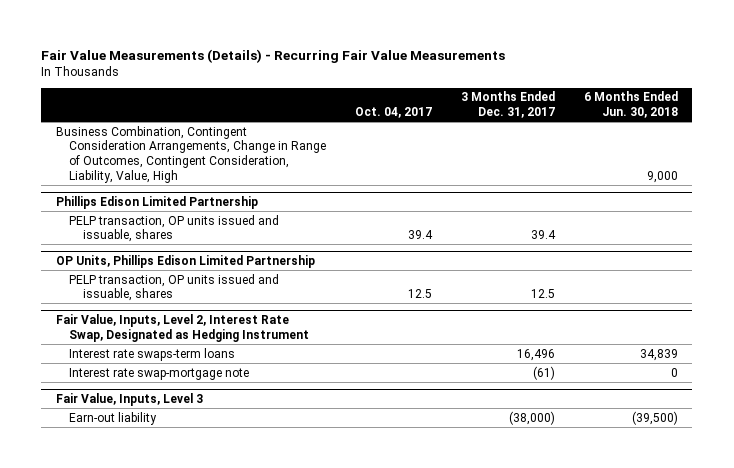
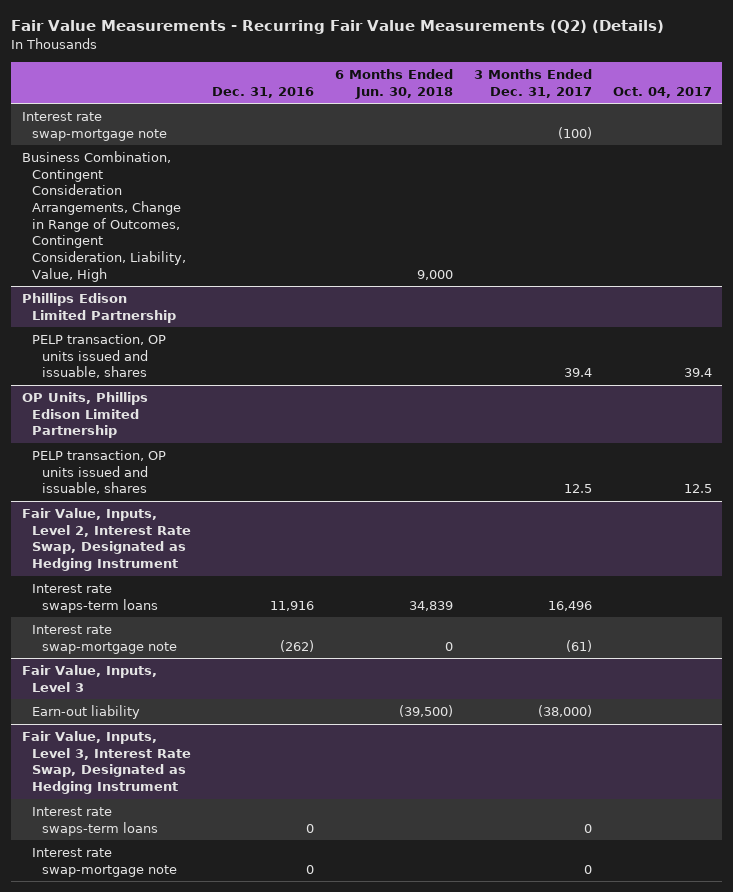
- Fair Value Measurements (Details) - Recurring Fair Value Measurements
+ Fair Value Measurements - Recurring Fair Value Measurements (Q2) (Details)
- | Oct. 04, 2017 | 3 Months Ended Dec. 31, 2017 | 6 Months Ended Jun. 30, 2018
+ | Dec. 31, 2016 | 6 Months Ended Jun. 30, 2018 | 3 Months Ended Dec. 31, 2017 | Oct. 04, 2017
+ Interest rate swap-mortgage note | | | (100) |
+ Fair Value, Inputs, Level 3, Interest Rate Swap, Designated as Hedging Instrument
+ Interest rate swaps-term loans | 0 | | 0 |
+ Interest rate swap-mortgage note | 0 | | 0 |

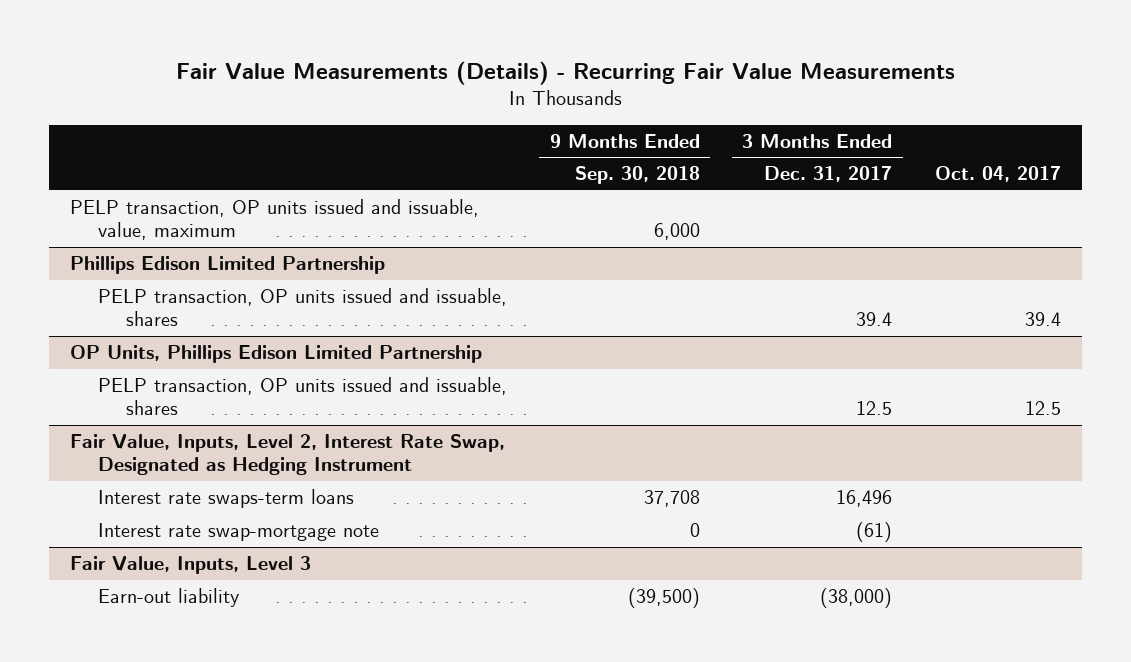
- Fair Value Measurements - Recurring Fair Value Measurements (Q2) (Details)
+ Fair Value Measurements (Details) - Recurring Fair Value Measurements
- | Dec. 31, 2016 | 6 Months Ended Jun. 30, 2018 | 3 Months Ended Dec. 31, 2017 | Oct. 04, 2017
+ | 9 Months Ended Sep. 30, 2018 | 3 Months Ended Dec. 31, 2017 | Oct. 04, 2017
- Interest rate swap-mortgage note | | | (100) |
- Business Combination, Contingent Consideration Arrangements, Change in Range of Outcomes, Contingent Consideration, Liability, Value, High | | 9,000 | |
+ PELP transaction, OP units issued and issuable, value, maximum | 6,000 | |
- Fair Value, Inputs, Level 3, Interest Rate Swap, Designated as Hedging Instrument
- Interest rate swaps-term loans | 0 | | 0 |
- Interest rate swap-mortgage note | 0 | | 0 |

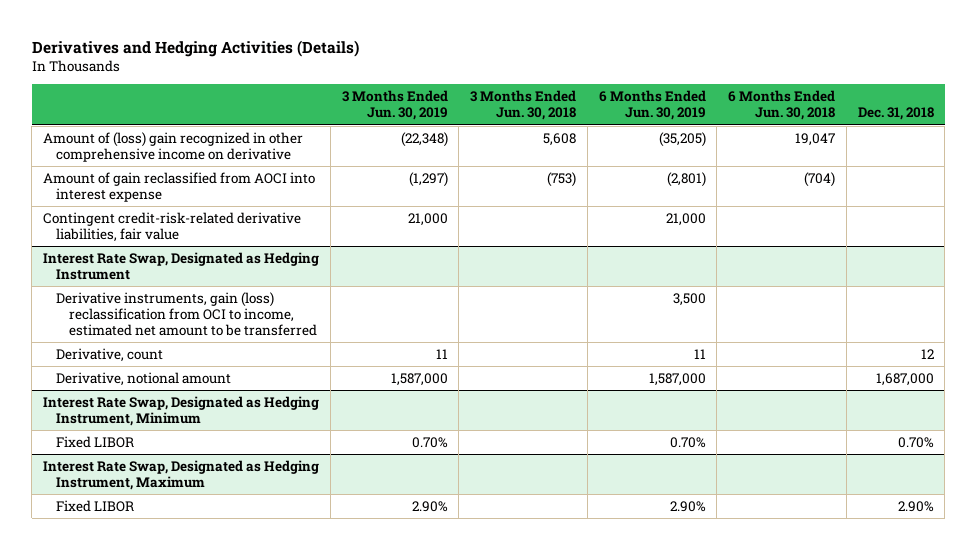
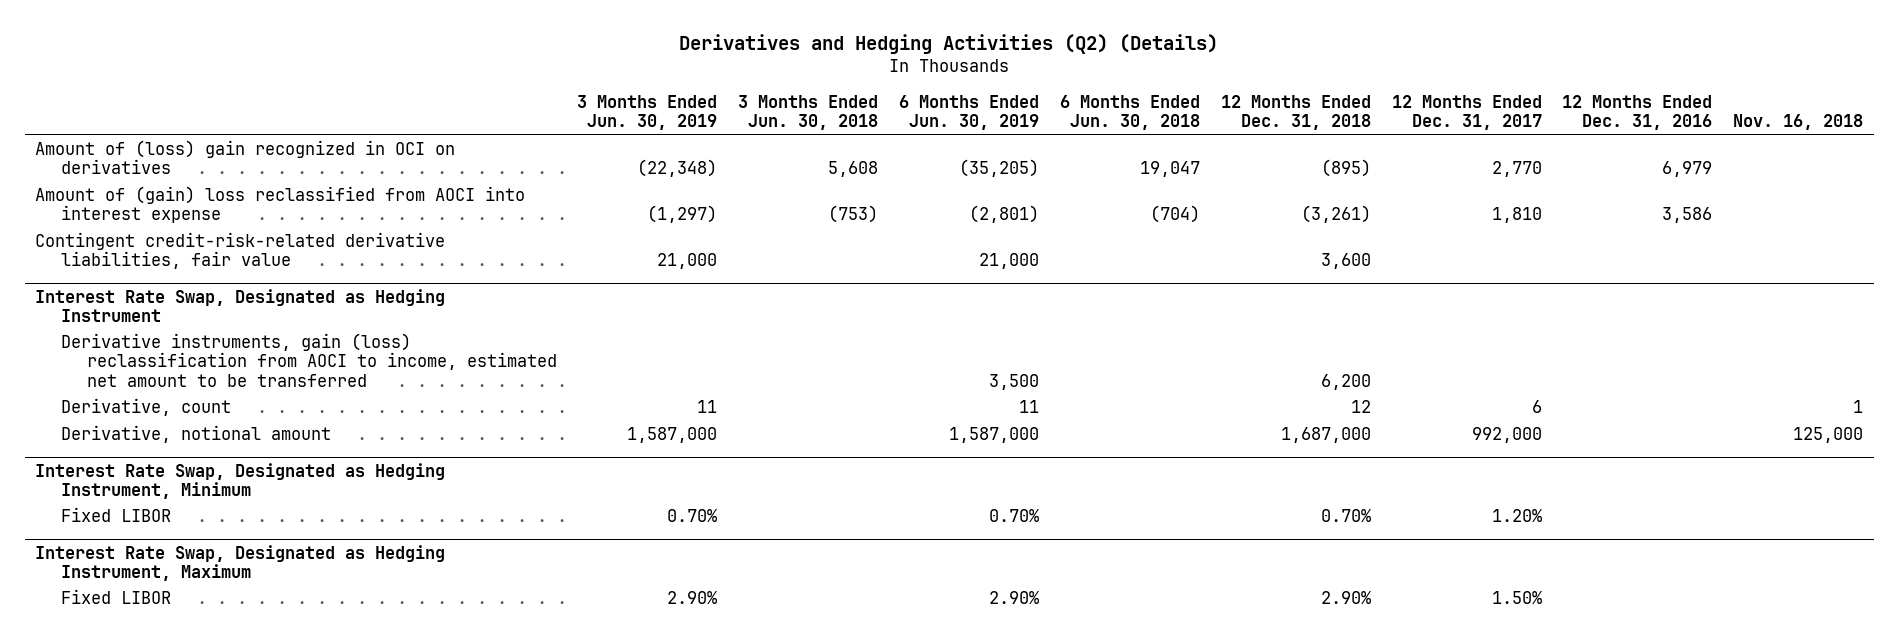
- Derivatives and Hedging Activities (Details)
+ Derivatives and Hedging Activities (Q2) (Details)
- | 3 Months Ended Jun. 30, 2019 | 3 Months Ended Jun. 30, 2018 | 6 Months Ended Jun. 30, 2019 | 6 Months Ended Jun. 30, 2018 | Dec. 31, 2018
+ | 3 Months Ended Jun. 30, 2019 | 3 Months Ended Jun. 30, 2018 | 6 Months Ended Jun. 30, 2019 | 6 Months Ended Jun. 30, 2018 | 12 Months Ended Dec. 31, 2018 | 12 Months Ended Dec. 31, 2017 | 12 Months Ended Dec. 31, 2016 | Nov. 16, 2018
- Amount of (loss) gain recognized in other comprehensive income on derivative | (22,348) | 5,608 | (35,205) | 19,047 |
- Amount of gain reclassified from AOCI into interest expense | (1,297) | (753) | (2,801) | (704) |
+ Amount of (loss) gain recognized in OCI on derivatives | (22,348) | 5,608 | (35,205) | 19,047 | (895) | 2,770 | 6,979 |
+ Amount of (gain) loss reclassified from AOCI into interest expense | (1,297) | (753) | (2,801) | (704) | (3,261) | 1,810 | 3,586 |
@ Interest Rate Swap, Designated as Hedging Instrument
- Derivative instruments, gain (loss) reclassification from OCI to income, estimated net amount to be transferred | | | 3,500 | |
+ Derivative instruments, gain (loss) reclassification from AOCI to income, estimated net amount to be transferred | | | 3,500 | | 6,200 | | |

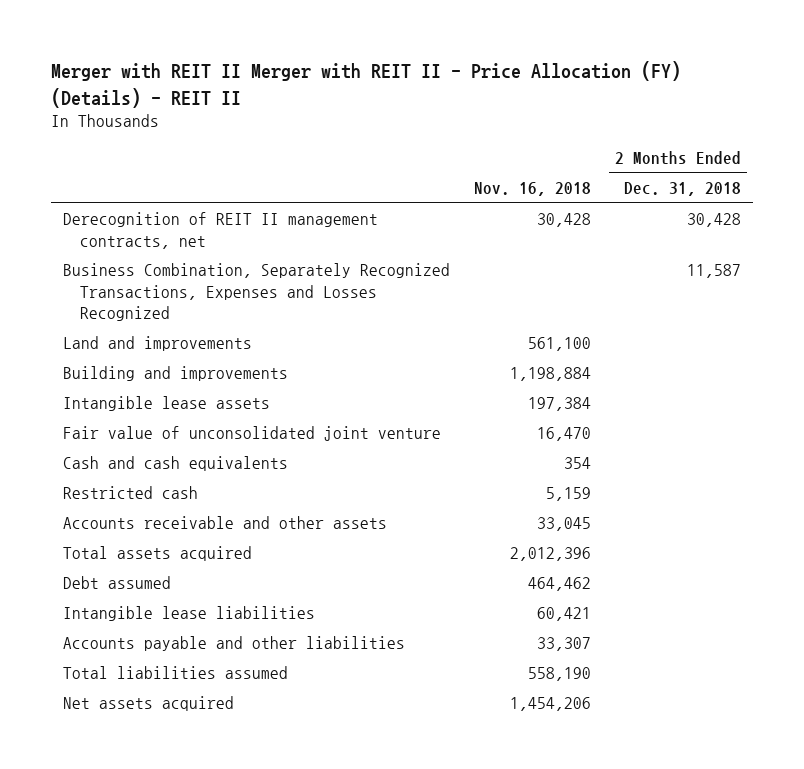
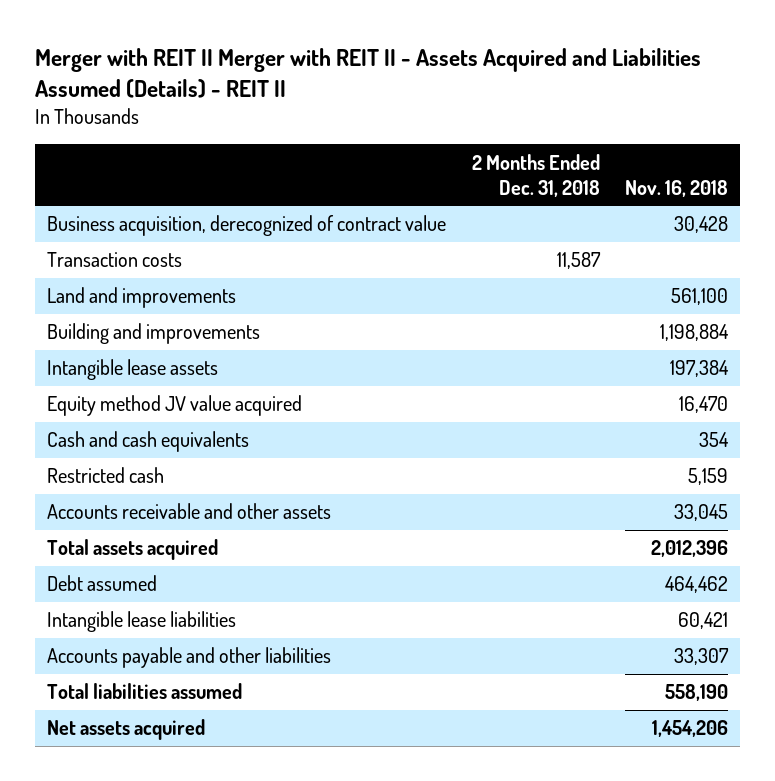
- Merger with REIT II Merger with REIT II - Price Allocation (FY) (Details) - REIT II
+ Merger with REIT II Merger with REIT II - Assets Acquired and Liabilities Assumed (Details) - REIT II
- | Nov. 16, 2018 | 2 Months Ended Dec. 31, 2018
+ | 2 Months Ended Dec. 31, 2018 | Nov. 16, 2018
- Derecognition of REIT II management contracts, net | 30,428 | 30,428
- Business Combination, Separately Recognized Transactions, Expenses and Losses Recognized | | 11,587
+ Business acquisition, derecognized of contract value | | 30,428
+ Transaction costs | 11,587 |
- Fair value of unconsolidated joint venture | 16,470 |
+ Equity method JV value acquired | | 16,470

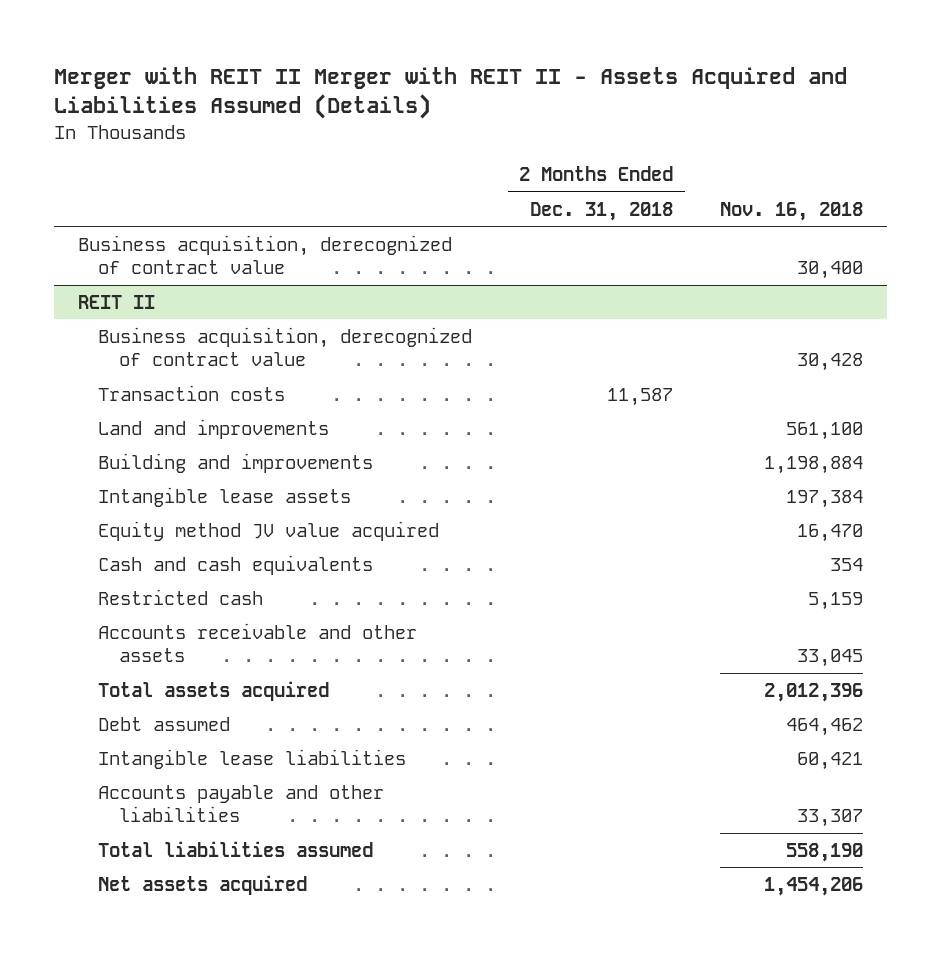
- Merger with REIT II Merger with REIT II - Assets Acquired and Liabilities Assumed (Details) - REIT II
+ Merger with REIT II Merger with REIT II - Assets Acquired and Liabilities Assumed (Details)
+ Business acquisition, derecognized of contract value | | 30,400
+ REIT II

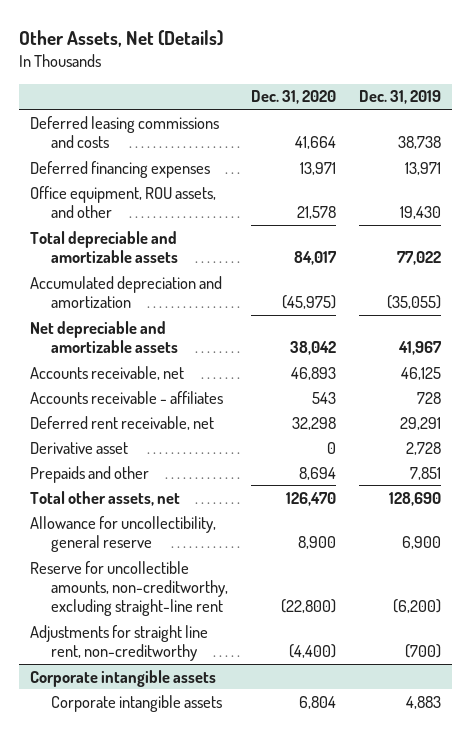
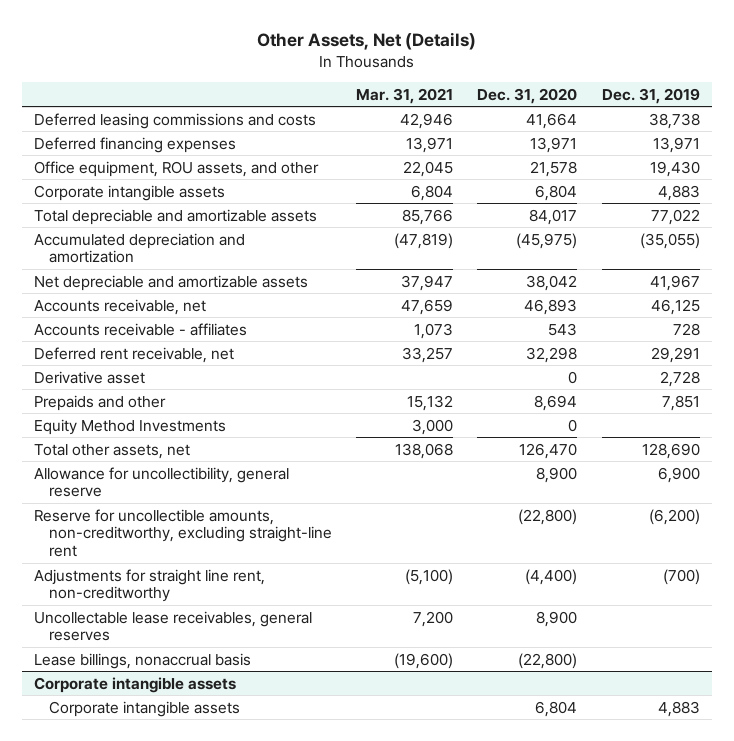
- | Dec. 31, 2020 | Dec. 31, 2019
+ | Mar. 31, 2021 | Dec. 31, 2020 | Dec. 31, 2019
+ Corporate intangible assets | 6,804 | 6,804 | 4,883
+ Equity Method Investments | 3,000 | 0 |
+ Uncollectable lease receivables, general reserves | 7,200 | 8,900 |
+ Lease billings, nonaccrual basis | (19,600) | (22,800) |

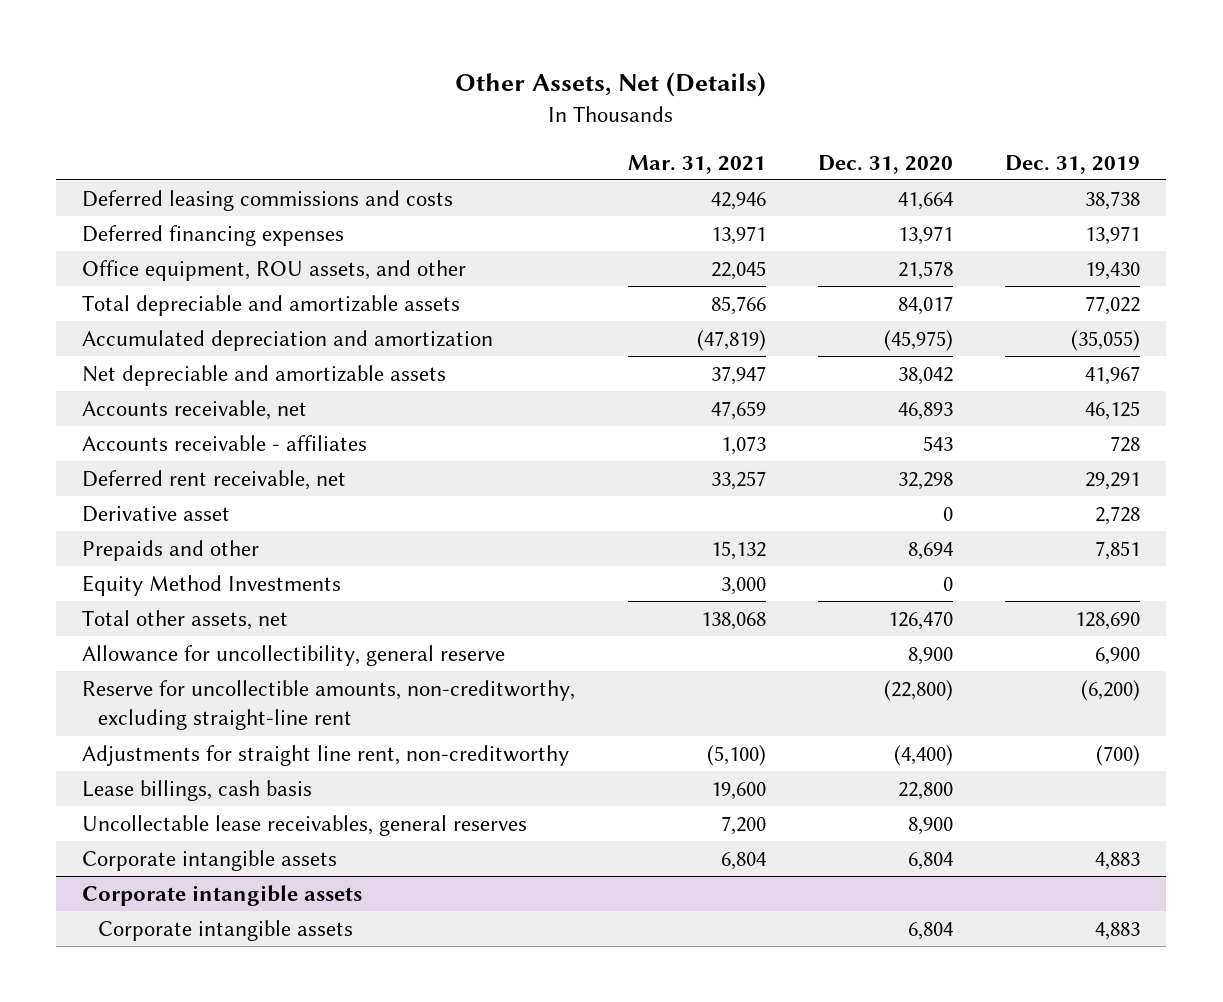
+ Lease billings, cash basis | 19,600 | 22,800 |
- Lease billings, nonaccrual basis | (19,600) | (22,800) |
moved down: Corporate intangible assets | 6,804 | 6,804 | 4,883

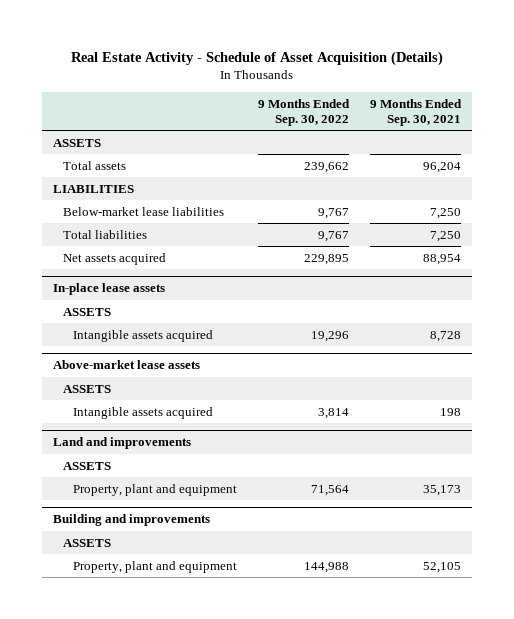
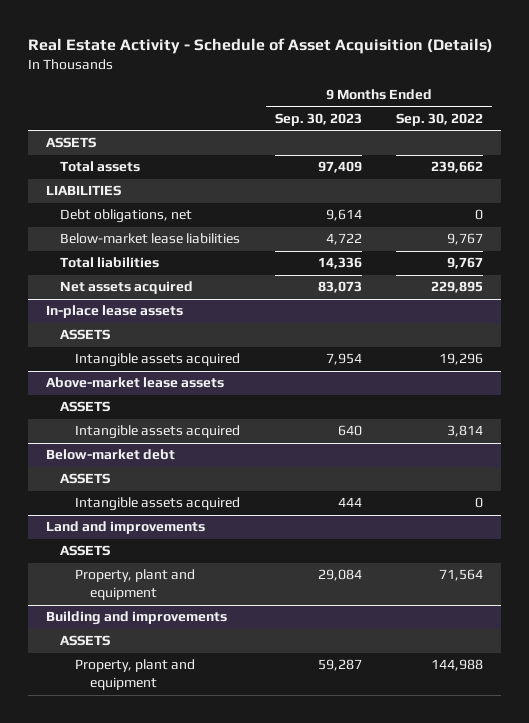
- | 9 Months Ended Sep. 30, 2022 | 9 Months Ended Sep. 30, 2021
+ | 9 Months Ended Sep. 30, 2023 | 9 Months Ended Sep. 30, 2022
+ Debt obligations, net | 9,614 | 0
+ Below-market debt
+ ASSETS
+ Intangible assets acquired | 444 | 0

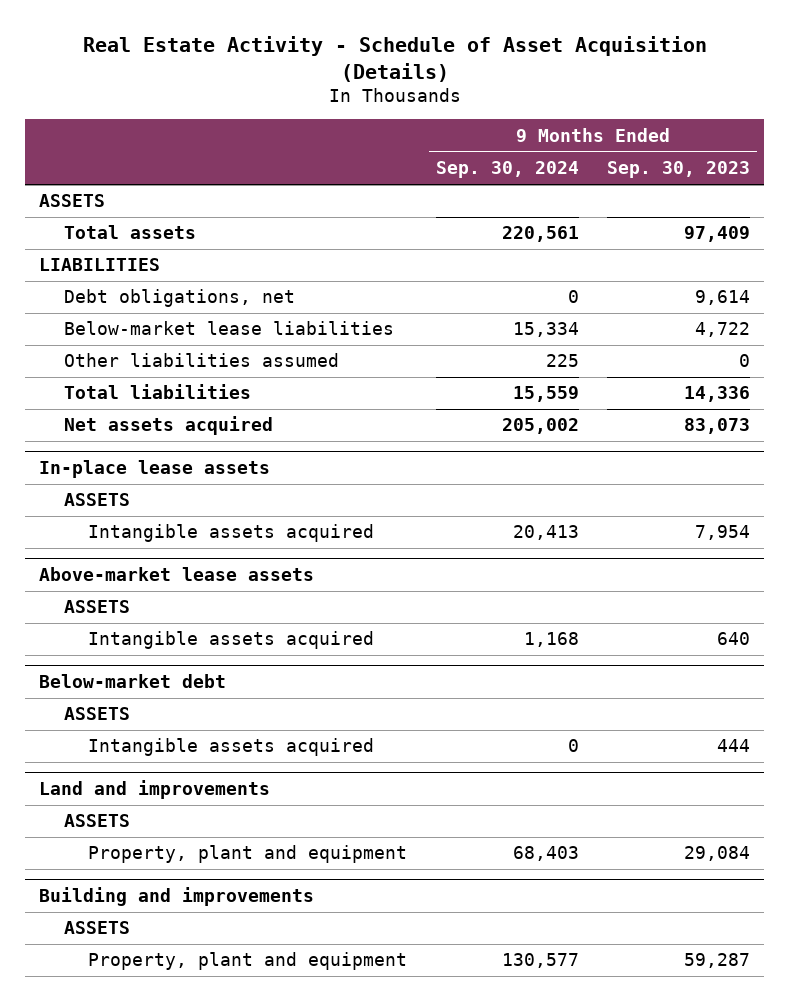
- | 9 Months Ended Sep. 30, 2023 | 9 Months Ended Sep. 30, 2022
+ | 9 Months Ended Sep. 30, 2024 | 9 Months Ended Sep. 30, 2023
+ Other liabilities assumed | 225 | 0

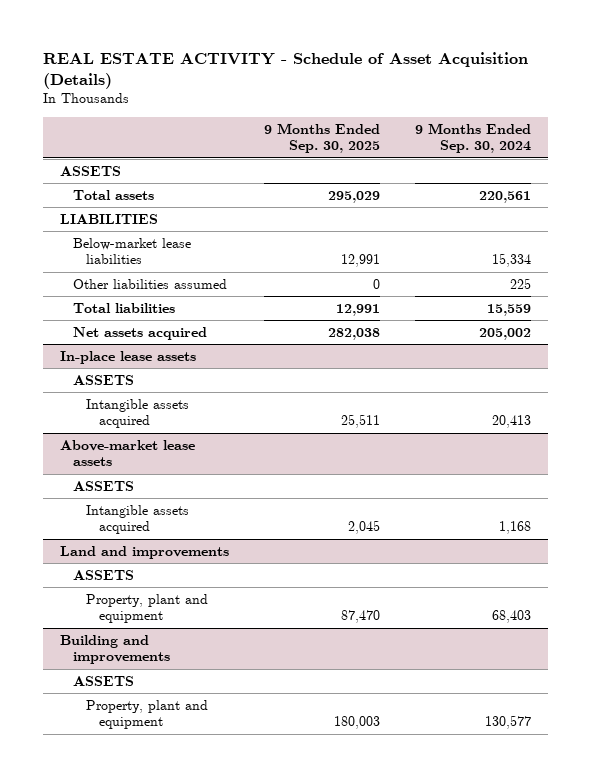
- Real Estate Activity - Schedule of Asset Acquisition (Details)
+ REAL ESTATE ACTIVITY - Schedule of Asset Acquisition (Details)
- | 9 Months Ended Sep. 30, 2024 | 9 Months Ended Sep. 30, 2023
+ | 9 Months Ended Sep. 30, 2025 | 9 Months Ended Sep. 30, 2024
- Debt obligations, net | 0 | 9,614
- Below-market debt
- ASSETS
- Intangible assets acquired | 0 | 444

